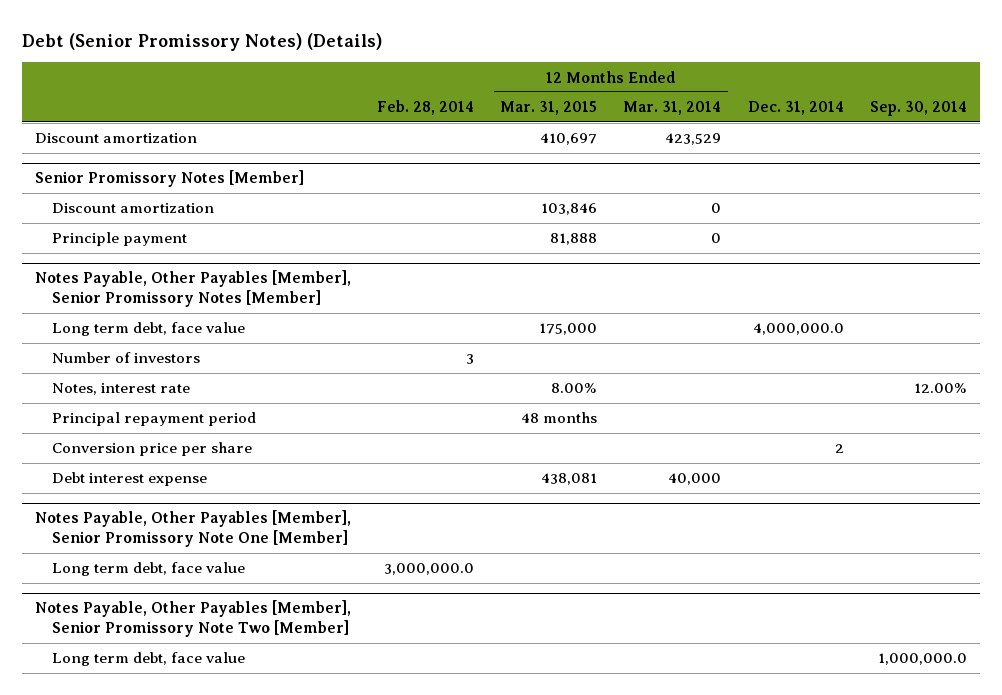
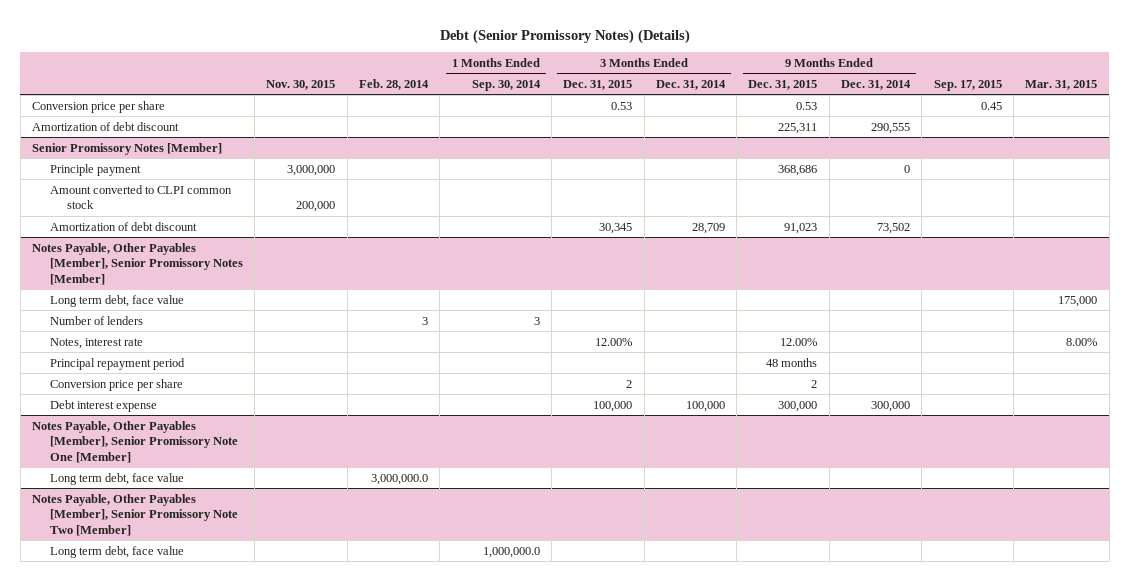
- | Feb. 28, 2014 | 12 Months Ended Mar. 31, 2015 | 12 Months Ended Mar. 31, 2014 | Dec. 31, 2014 | Sep. 30, 2014
+ | Nov. 30, 2015 | Feb. 28, 2014 | 1 Months Ended Sep. 30, 2014 | 3 Months Ended Dec. 31, 2015 | 3 Months Ended Dec. 31, 2014 | 9 Months Ended Dec. 31, 2015 | 9 Months Ended Dec. 31, 2014 | Sep. 17, 2015 | Mar. 31, 2015
- Discount amortization | | 410,697 | 423,529 | |
+ Conversion price per share | | | | 0.53 | | 0.53 | | 0.45 |
+ Amortization of debt discount | | | | | | 225,311 | 290,555 | |
@ Senior Promissory Notes [Member]
- Discount amortization | | 103,846 | 0 | |
+ Amount converted to CLPI common stock | 200,000 | | | | | | | |
+ Amortization of debt discount | | | | 30,345 | 28,709 | 91,023 | 73,502 | |
@ Notes Payable, Other Payables [Member], Senior Promissory Notes [Member]
- Number of investors | 3 | | | |
+ Number of lenders | | 3 | 3 | | | | | |

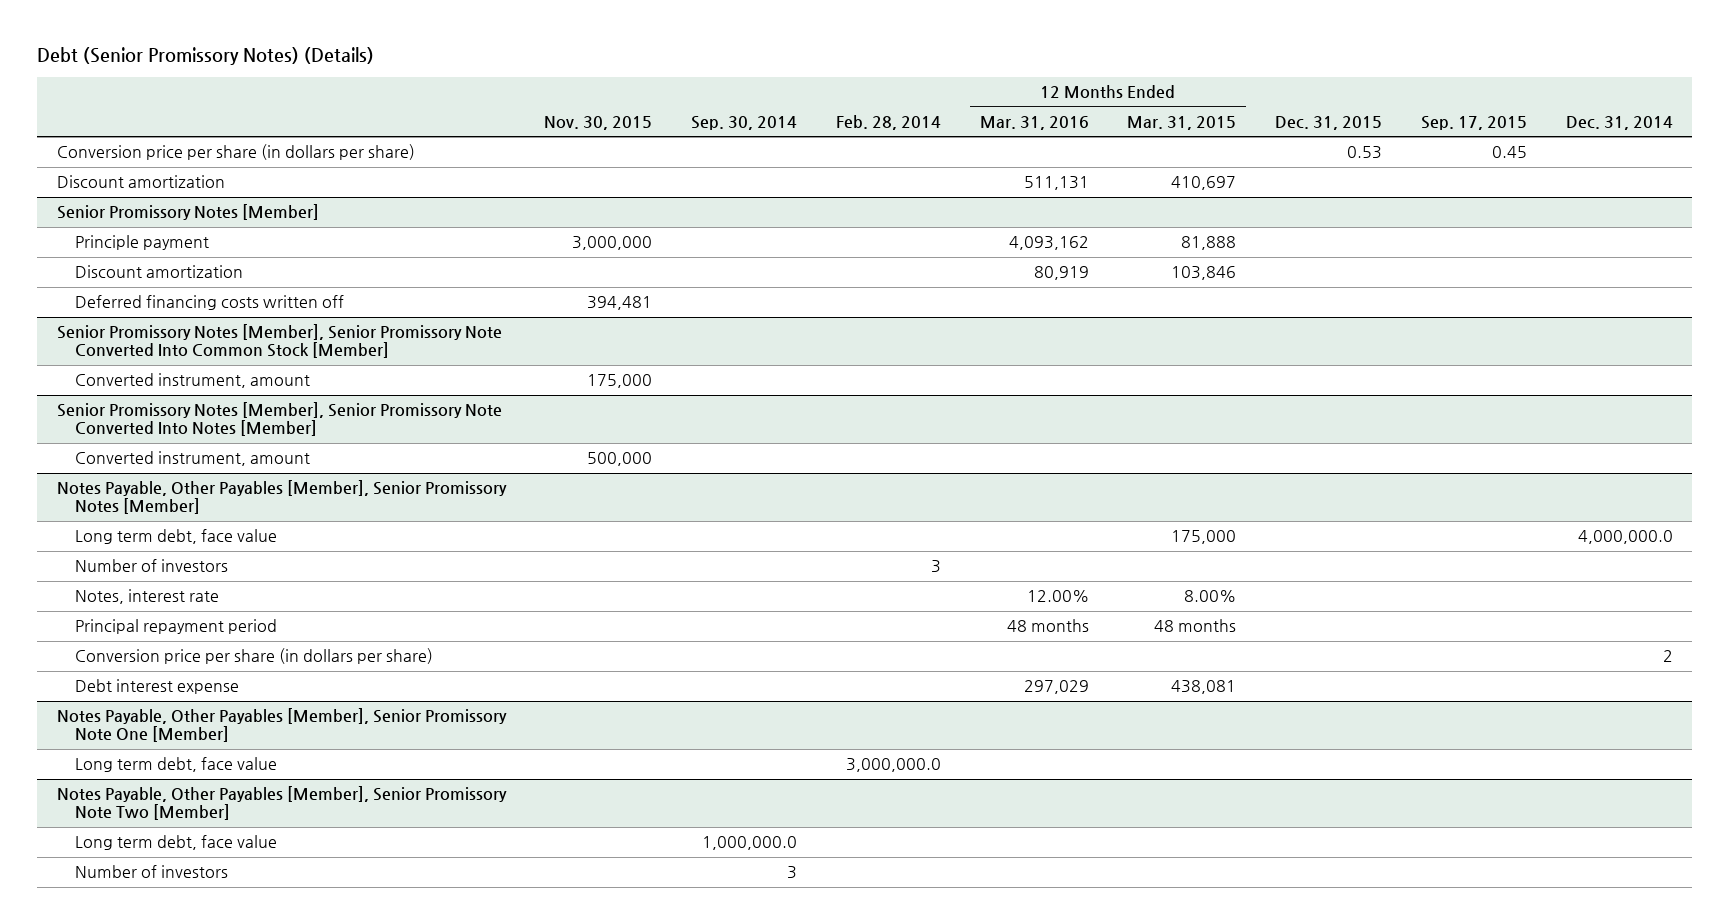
- | Nov. 30, 2015 | Feb. 28, 2014 | 1 Months Ended Sep. 30, 2014 | 3 Months Ended Dec. 31, 2015 | 3 Months Ended Dec. 31, 2014 | 9 Months Ended Dec. 31, 2015 | 9 Months Ended Dec. 31, 2014 | Sep. 17, 2015 | Mar. 31, 2015
+ | Nov. 30, 2015 | Sep. 30, 2014 | Feb. 28, 2014 | 12 Months Ended Mar. 31, 2016 | 12 Months Ended Mar. 31, 2015 | Dec. 31, 2015 | Sep. 17, 2015 | Dec. 31, 2014
- Conversion price per share | | | | 0.53 | | 0.53 | | 0.45 |
- Amortization of debt discount | | | | | | 225,311 | 290,555 | |
+ Conversion price per share (in dollars per share) | | | | | | 0.53 | 0.45 |
+ Discount amortization | | | | 511,131 | 410,697 | | |
@ Senior Promissory Notes [Member]
- Amount converted to CLPI common stock | 200,000 | | | | | | | |
- Amortization of debt discount | | | | 30,345 | 28,709 | 91,023 | 73,502 | |
+ Discount amortization | | | | 80,919 | 103,846 | | |
+ Deferred financing costs written off | 394,481 | | | | | | |
+ Senior Promissory Notes [Member], Senior Promissory Note Converted Into Common Stock [Member]
+ Converted instrument, amount | 175,000 | | | | | | |
+ Senior Promissory Notes [Member], Senior Promissory Note Converted Into Notes [Member]
+ Converted instrument, amount | 500,000 | | | | | | |
@ Notes Payable, Other Payables [Member], Senior Promissory Notes [Member]
- Number of lenders | | 3 | 3 | | | | | |
+ Number of investors | | | 3 | | | | |
- Conversion price per share | | | | 2 | | 2 | | |
+ Conversion price per share (in dollars per share) | | | | | | | | 2
@ Notes Payable, Other Payables [Member], Senior Promissory Note Two [Member]
+ Number of investors | | 3 | | | | | |

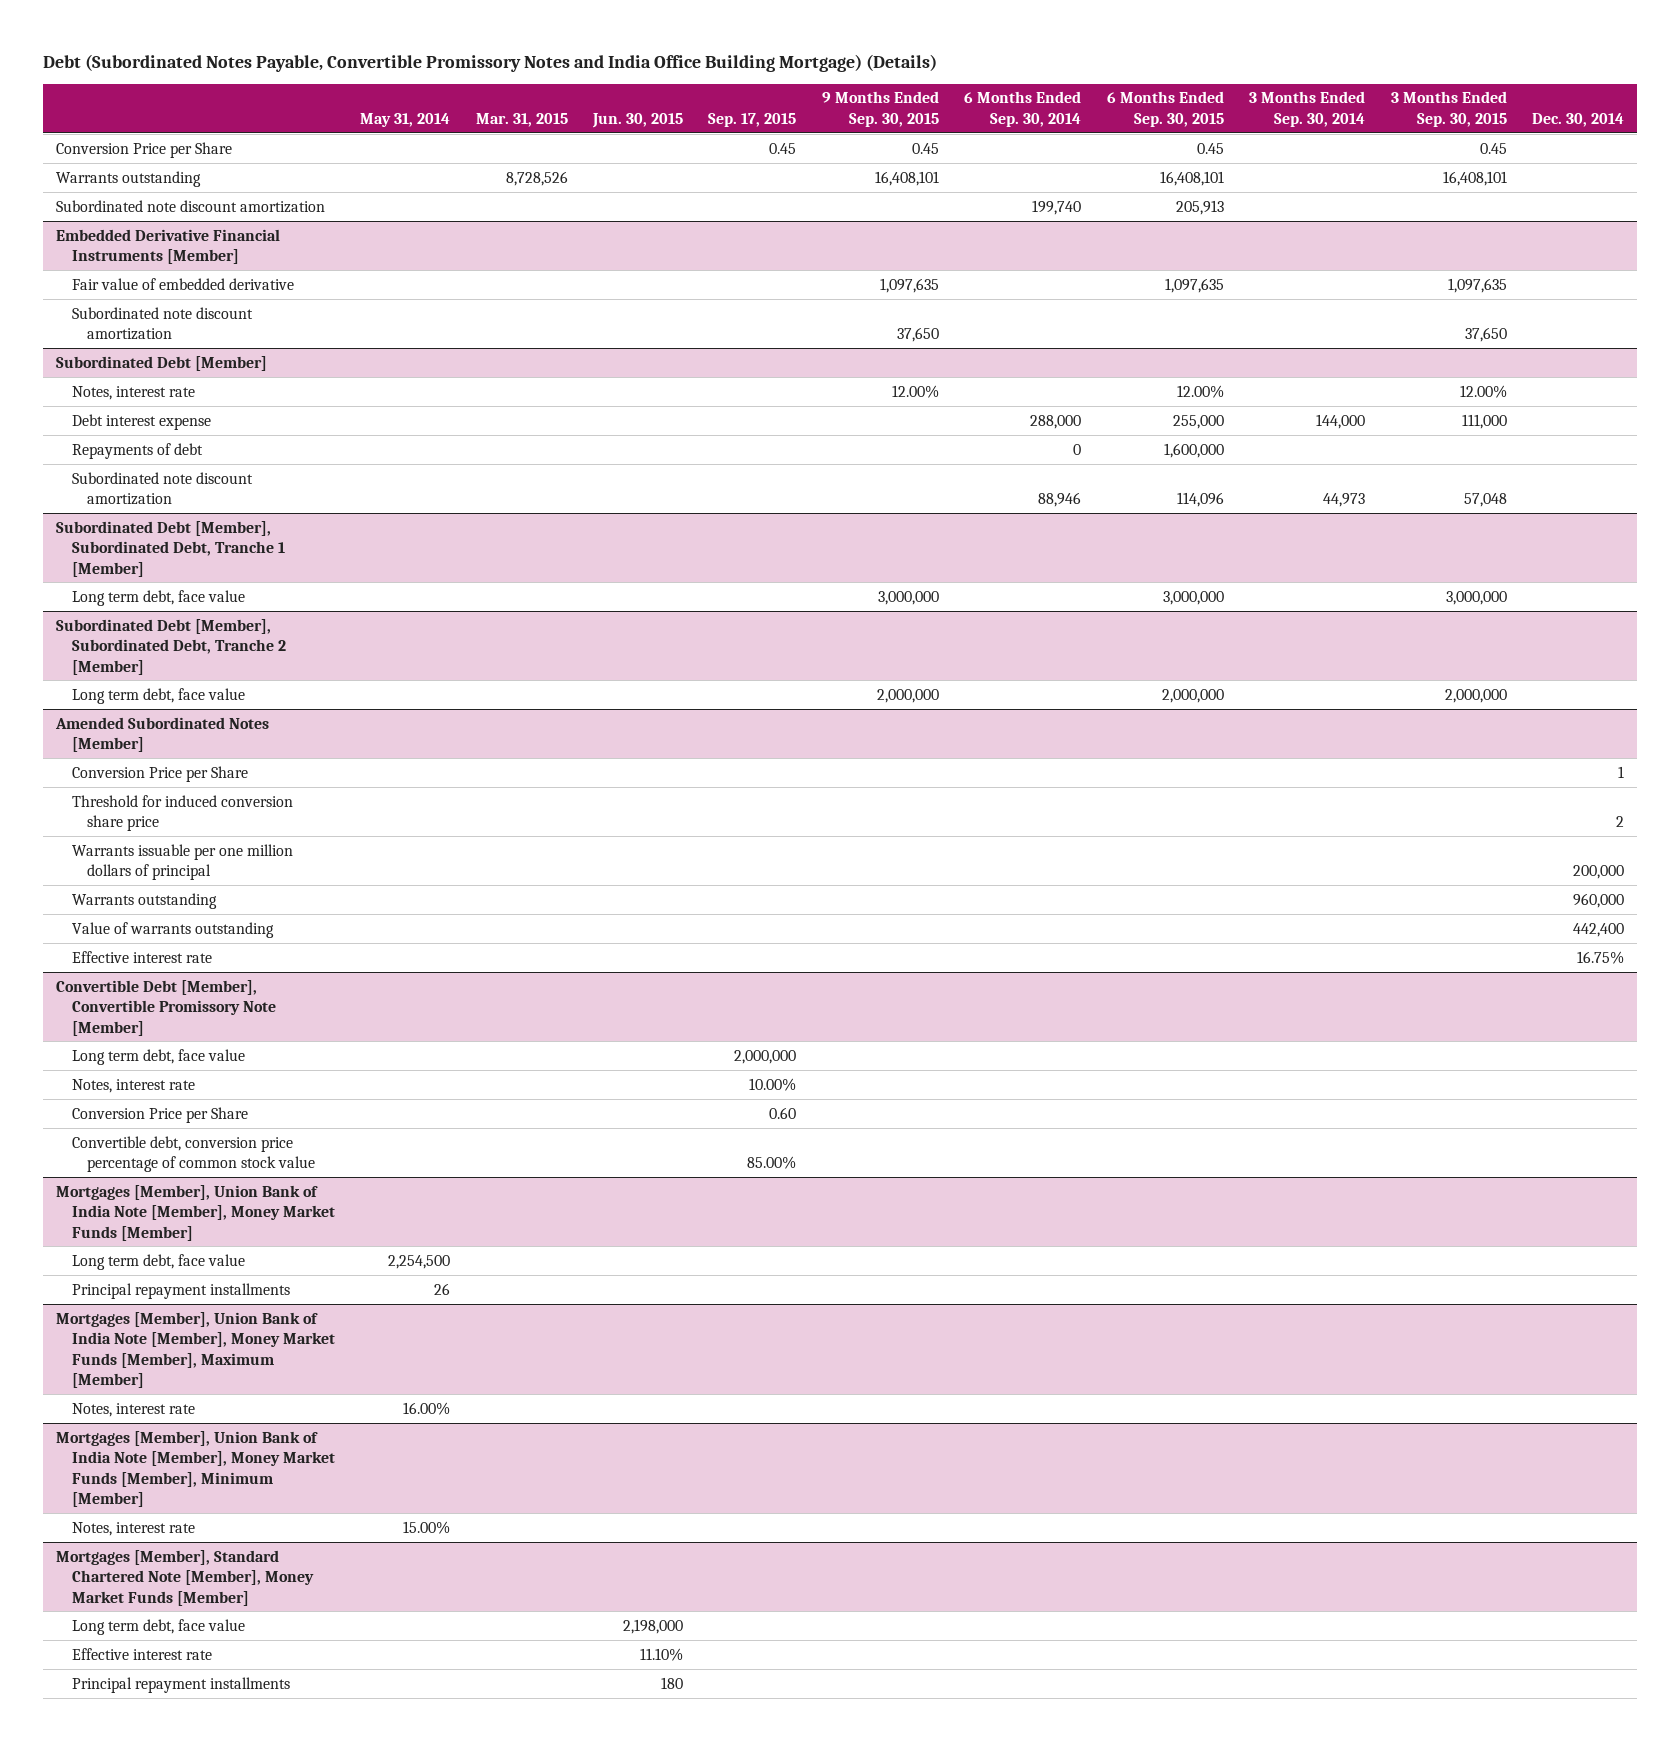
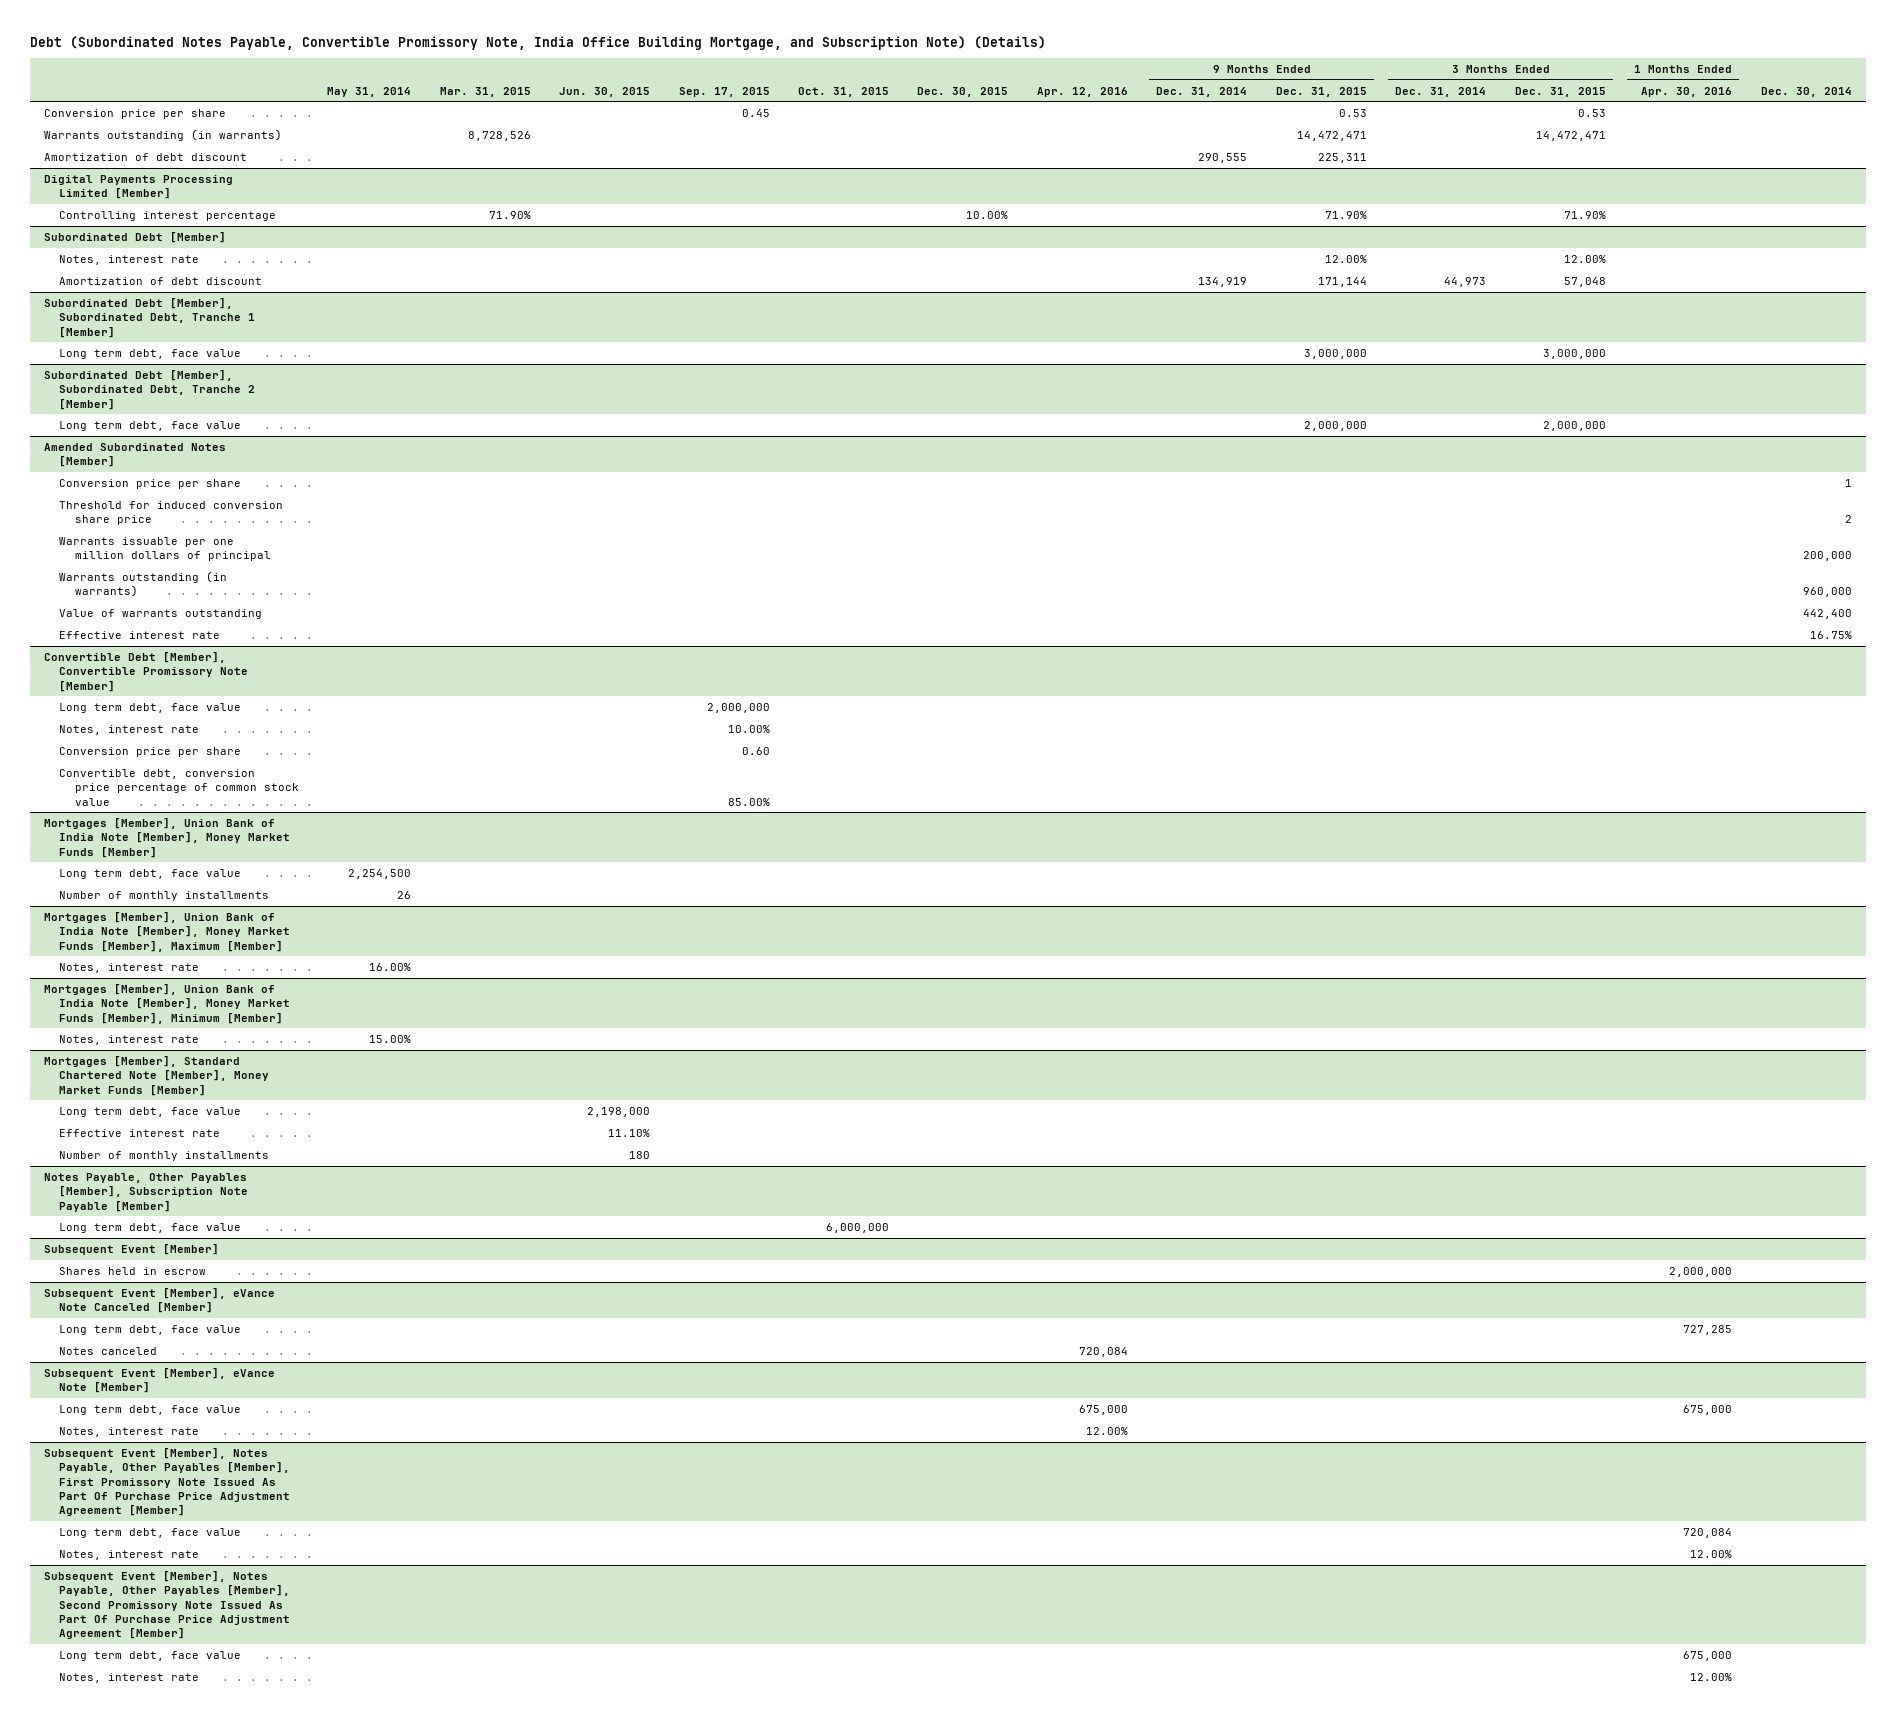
- Debt (Subordinated Notes Payable, Convertible Promissory Notes and India Office Building Mortgage) (Details)
+ Debt (Subordinated Notes Payable, Convertible Promissory Note, India Office Building Mortgage, and Subscription Note) (Details)
- | May 31, 2014 | Mar. 31, 2015 | Jun. 30, 2015 | Sep. 17, 2015 | 9 Months Ended Sep. 30, 2015 | 6 Months Ended Sep. 30, 2014 | 6 Months Ended Sep. 30, 2015 | 3 Months Ended Sep. 30, 2014 | 3 Months Ended Sep. 30, 2015 | Dec. 30, 2014
+ | May 31, 2014 | Mar. 31, 2015 | Jun. 30, 2015 | Sep. 17, 2015 | Oct. 31, 2015 | Dec. 30, 2015 | Apr. 12, 2016 | 9 Months Ended Dec. 31, 2014 | 9 Months Ended Dec. 31, 2015 | 3 Months Ended Dec. 31, 2014 | 3 Months Ended Dec. 31, 2015 | 1 Months Ended Apr. 30, 2016 | Dec. 30, 2014
- Conversion Price per Share | | | | 0.45 | 0.45 | | 0.45 | | 0.45 |
- Warrants outstanding | | 8,728,526 | | | 16,408,101 | | 16,408,101 | | 16,408,101 |
- Subordinated note discount amortization | | | | | | 199,740 | 205,913 | | |
- Embedded Derivative Financial Instruments [Member]
- Fair value of embedded derivative | | | | | 1,097,635 | | 1,097,635 | | 1,097,635 |
- Subordinated note discount amortization | | | | | 37,650 | | | | 37,650 |
+ Conversion price per share | | | | 0.45 | | | | | 0.53 | | 0.53 | |
+ Warrants outstanding (in warrants) | | 8,728,526 | | | | | | | 14,472,471 | | 14,472,471 | |
+ Amortization of debt discount | | | | | | | | 290,555 | 225,311 | | | |
+ Digital Payments Processing Limited [Member]
+ Controlling interest percentage | | 71.90% | | | | 10.00% | | | 71.90% | | 71.90% | |
@ Subordinated Debt [Member]
- Debt interest expense | | | | | | 288,000 | 255,000 | 144,000 | 111,000 |
- Repayments of debt | | | | | | 0 | 1,600,000 | | |
- Subordinated note discount amortization | | | | | | 88,946 | 114,096 | 44,973 | 57,048 |
+ Amortization of debt discount | | | | | | | | 134,919 | 171,144 | 44,973 | 57,048 | |
@ Amended Subordinated Notes [Member]
- Conversion Price per Share | | | | | | | | | | 1
+ Conversion price per share | | | | | | | | | | | | | 1
- Warrants outstanding | | | | | | | | | | 960,000
+ Warrants outstanding (in warrants) | | | | | | | | | | | | | 960,000
@ Convertible Debt [Member], Convertible Promissory Note [Member]
- Conversion Price per Share | | | | 0.60 | | | | | |
+ Conversion price per share | | | | 0.60 | | | | | | | | |
@ Mortgages [Member], Union Bank of India Note [Member], Money Market Funds [Member]
- Principal repayment installments | 26 | | | | | | | | |
+ Number of monthly installments | 26 | | | | | | | | | | | |
@ Mortgages [Member], Standard Chartered Note [Member], Money Market Funds [Member]
- Principal repayment installments | | | 180 | | | | | | |
+ Number of monthly installments | | | 180 | | | | | | | | | |
+ Notes Payable, Other Payables [Member], Subscription Note Payable [Member]
+ Long term debt, face value | | | | | 6,000,000 | | | | | | | |
+ Subsequent Event [Member]
+ Shares held in escrow | | | | | | | | | | | | 2,000,000 |
+ Subsequent Event [Member], eVance Note Canceled [Member]
+ Long term debt, face value | | | | | | | | | | | | 727,285 |
+ Notes canceled | | | | | | | 720,084 | | | | | |
+ Subsequent Event [Member], eVance Note [Member]
+ Long term debt, face value | | | | | | | 675,000 | | | | | 675,000 |
+ Notes, interest rate | | | | | | | 12.00% | | | | | |
+ Subsequent Event [Member], Notes Payable, Other Payables [Member], First Promissory Note Issued As Part Of Purchase Price Adjustment Agreement [Member]
+ Long term debt, face value | | | | | | | | | | | | 720,084 |
+ Notes, interest rate | | | | | | | | | | | | 12.00% |
+ Subsequent Event [Member], Notes Payable, Other Payables [Member], Second Promissory Note Issued As Part Of Purchase Price Adjustment Agreement [Member]
+ Long term debt, face value | | | | | | | | | | | | 675,000 |
+ Notes, interest rate | | | | | | | | | | | | 12.00% |

